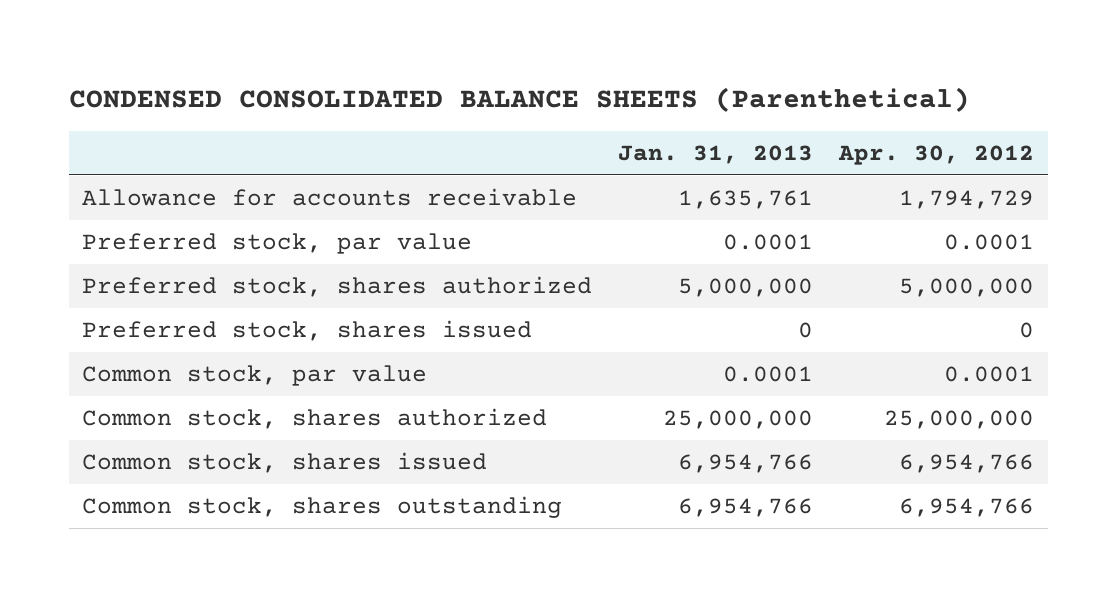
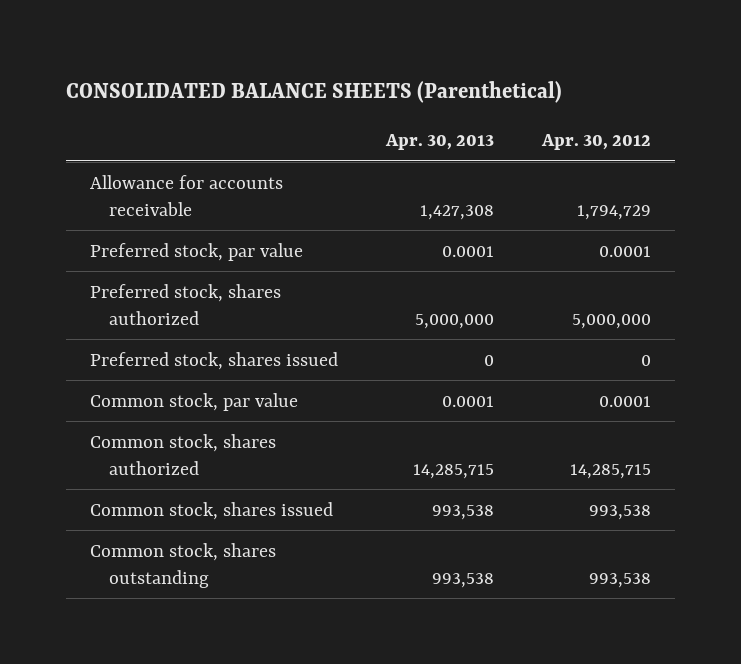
- CONDENSED CONSOLIDATED BALANCE SHEETS (Parenthetical)
+ CONSOLIDATED BALANCE SHEETS (Parenthetical)
- | Jan. 31, 2013 | Apr. 30, 2012
+ | Apr. 30, 2013 | Apr. 30, 2012
- Common stock, shares authorized | 25,000,000 | 25,000,000
- Common stock, shares issued | 6,954,766 | 6,954,766
- Common stock, shares outstanding | 6,954,766 | 6,954,766
+ Common stock, shares authorized | 14,285,715 | 14,285,715
+ Common stock, shares issued | 993,538 | 993,538
+ Common stock, shares outstanding | 993,538 | 993,538

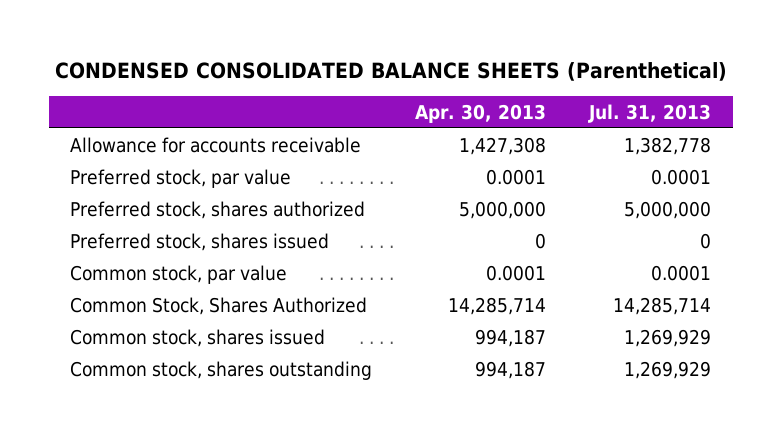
- CONSOLIDATED BALANCE SHEETS (Parenthetical)
+ CONDENSED CONSOLIDATED BALANCE SHEETS (Parenthetical)
- | Apr. 30, 2013 | Apr. 30, 2012
+ | Apr. 30, 2013 | Jul. 31, 2013
- Common stock, shares authorized | 14,285,715 | 14,285,715
- Common stock, shares issued | 993,538 | 993,538
- Common stock, shares outstanding | 993,538 | 993,538
+ Common Stock, Shares Authorized | 14,285,714 | 14,285,714
+ Common stock, shares issued | 994,187 | 1,269,929
+ Common stock, shares outstanding | 994,187 | 1,269,929

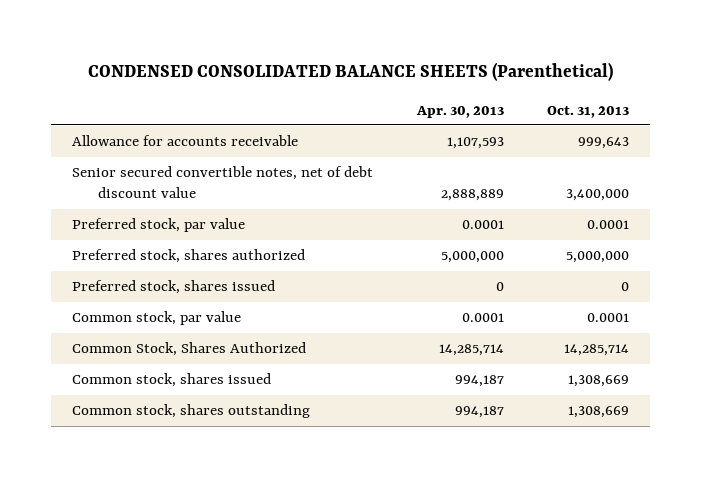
- | Apr. 30, 2013 | Jul. 31, 2013
+ | Apr. 30, 2013 | Oct. 31, 2013
- Allowance for accounts receivable | 1,427,308 | 1,382,778
+ Allowance for accounts receivable | 1,107,593 | 999,643
+ Senior secured convertible notes, net of debt discount value | 2,888,889 | 3,400,000

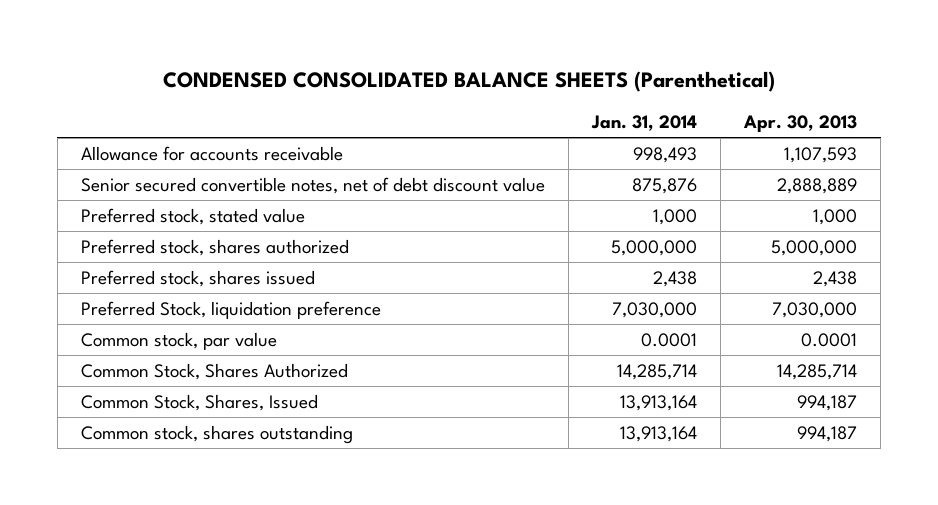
- | Apr. 30, 2013 | Oct. 31, 2013
+ | Jan. 31, 2014 | Apr. 30, 2013
- Preferred stock, par value | 0.0001 | 0.0001
+ Preferred stock, stated value | 1,000 | 1,000
- Preferred stock, shares issued | 0 | 0
+ Preferred stock, shares issued | 2,438 | 2,438
+ Preferred Stock, liquidation preference | 7,030,000 | 7,030,000
- Common stock, shares issued | 994,187 | 1,308,669
+ Common Stock, Shares, Issued | 13,913,164 | 994,187

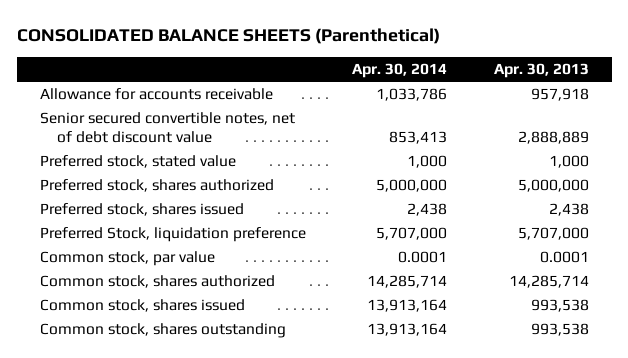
- CONDENSED CONSOLIDATED BALANCE SHEETS (Parenthetical)
+ CONSOLIDATED BALANCE SHEETS (Parenthetical)
- | Jan. 31, 2014 | Apr. 30, 2013
+ | Apr. 30, 2014 | Apr. 30, 2013
- Allowance for accounts receivable | 998,493 | 1,107,593
+ Allowance for accounts receivable | 1,033,786 | 957,918
- Preferred Stock, liquidation preference | 7,030,000 | 7,030,000
+ Preferred Stock, liquidation preference | 5,707,000 | 5,707,000
- Common Stock, Shares Authorized | 14,285,714 | 14,285,714
- Common Stock, Shares, Issued | 13,913,164 | 994,187
- Common stock, shares outstanding | 13,913,164 | 994,187
+ Common stock, shares authorized | 14,285,714 | 14,285,714
+ Common stock, shares issued | 13,913,164 | 993,538
+ Common stock, shares outstanding | 13,913,164 | 993,538

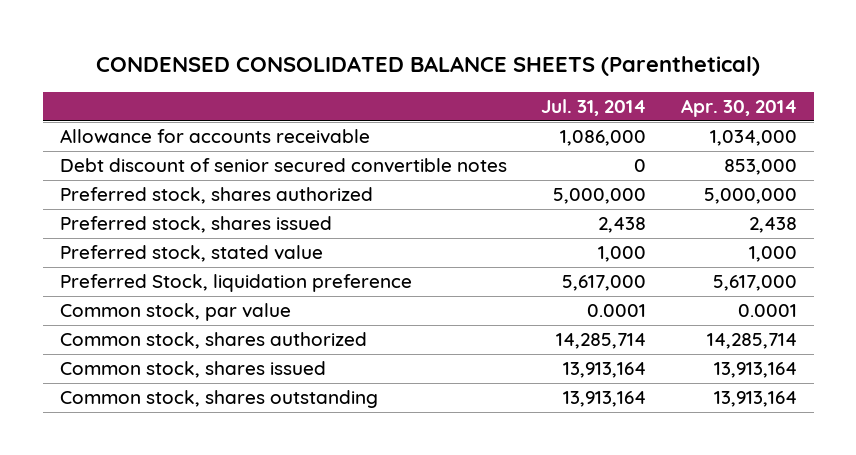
- CONSOLIDATED BALANCE SHEETS (Parenthetical)
+ CONDENSED CONSOLIDATED BALANCE SHEETS (Parenthetical)
- | Apr. 30, 2014 | Apr. 30, 2013
+ | Jul. 31, 2014 | Apr. 30, 2014
- Allowance for accounts receivable | 1,033,786 | 957,918
- Senior secured convertible notes, net of debt discount value | 853,413 | 2,888,889
+ Allowance for accounts receivable | 1,086,000 | 1,034,000
+ Debt discount of senior secured convertible notes | 0 | 853,000
- Preferred Stock, liquidation preference | 5,707,000 | 5,707,000
moved down: Preferred stock, stated value | 1,000 | 1,000
+ Preferred Stock, liquidation preference | 5,617,000 | 5,617,000

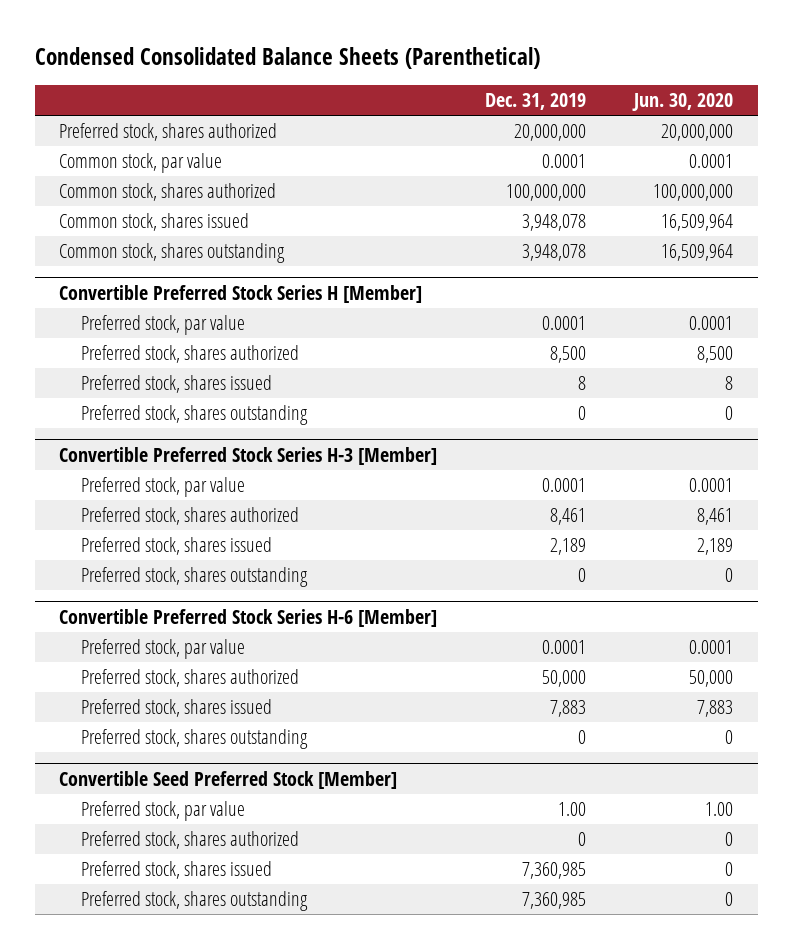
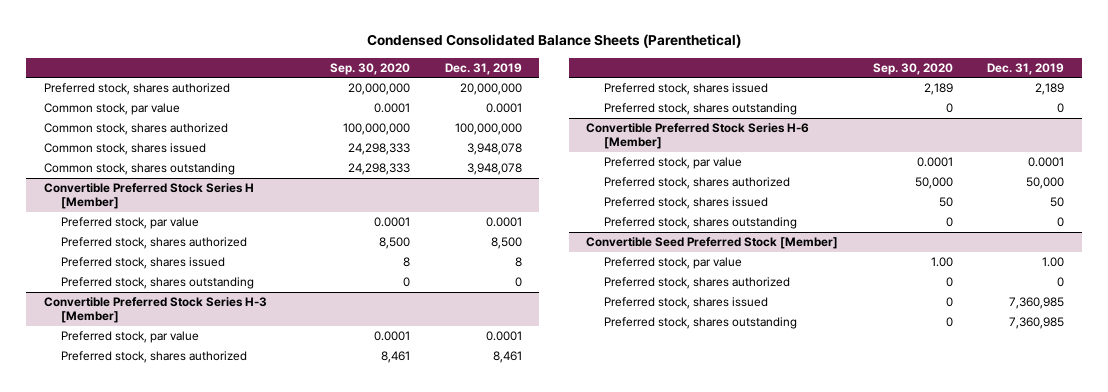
- | Dec. 31, 2019 | Jun. 30, 2020
+ | Sep. 30, 2020 | Dec. 31, 2019
@ Convertible Preferred Stock Series H-6 [Member]
- Preferred stock, shares issued | 7,883 | 7,883
+ Preferred stock, shares issued | 50 | 50

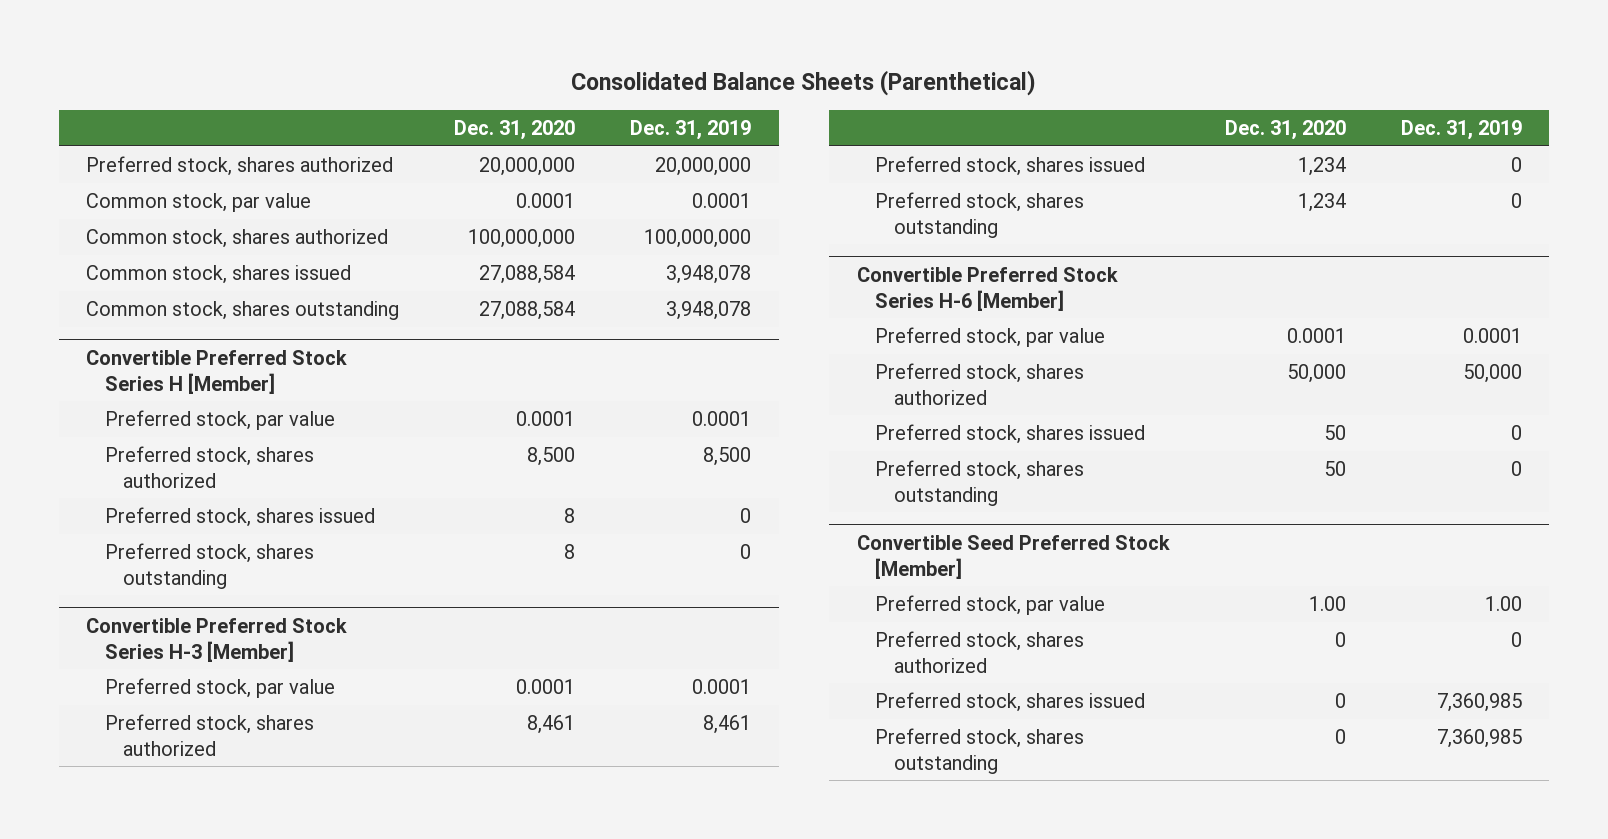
- Condensed Consolidated Balance Sheets (Parenthetical)
+ Consolidated Balance Sheets (Parenthetical)
- | Sep. 30, 2020 | Dec. 31, 2019
+ | Dec. 31, 2020 | Dec. 31, 2019
@ Convertible Preferred Stock Series H [Member]
- Preferred stock, shares issued | 8 | 8
+ Preferred stock, shares issued | 8 | 0
@ Convertible Preferred Stock Series H-3 [Member]
- Preferred stock, shares issued | 2,189 | 2,189
+ Preferred stock, shares issued | 1,234 | 0
@ Convertible Preferred Stock Series H-6 [Member]
- Preferred stock, shares issued | 50 | 50
+ Preferred stock, shares issued | 50 | 0

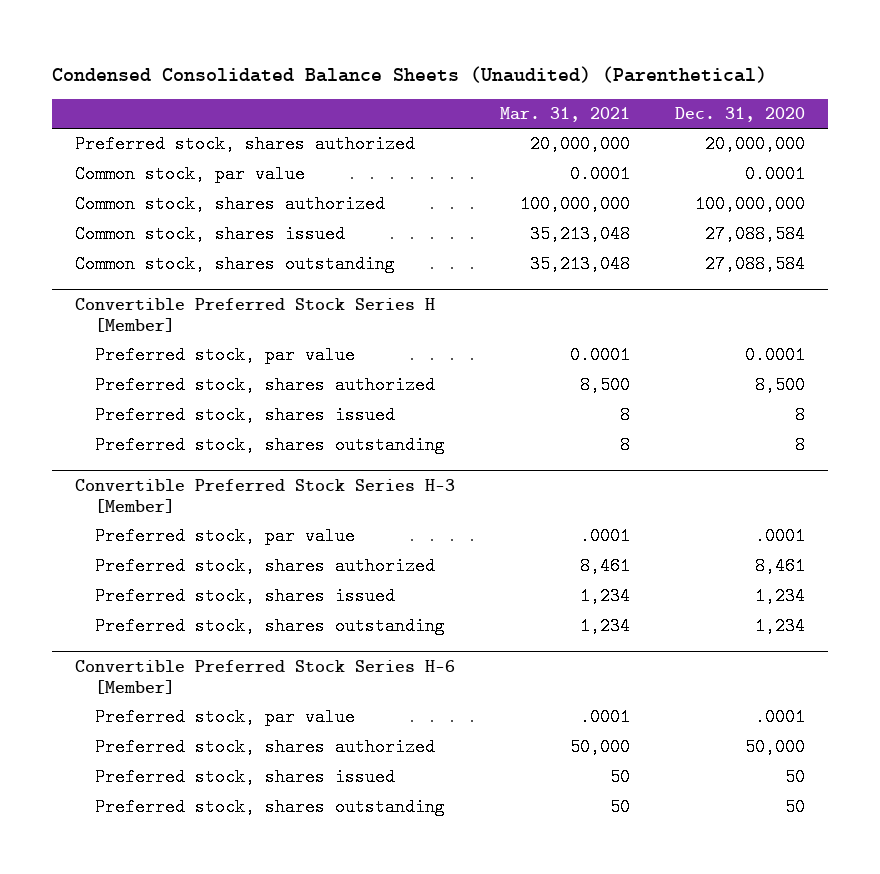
- Consolidated Balance Sheets (Parenthetical)
+ Condensed Consolidated Balance Sheets (Unaudited) (Parenthetical)
- | Dec. 31, 2020 | Dec. 31, 2019
+ | Mar. 31, 2021 | Dec. 31, 2020
@ Convertible Preferred Stock Series H-3 [Member]
- Preferred stock, par value | 0.0001 | 0.0001
+ Preferred stock, par value | .0001 | .0001
@ Convertible Preferred Stock Series H-6 [Member]
- Preferred stock, par value | 0.0001 | 0.0001
+ Preferred stock, par value | .0001 | .0001
- Convertible Seed Preferred Stock [Member]
- Preferred stock, par value | 1.00 | 1.00
- Preferred stock, shares authorized | 0 | 0
- Preferred stock, shares issued | 0 | 7,360,985
- Preferred stock, shares outstanding | 0 | 7,360,985

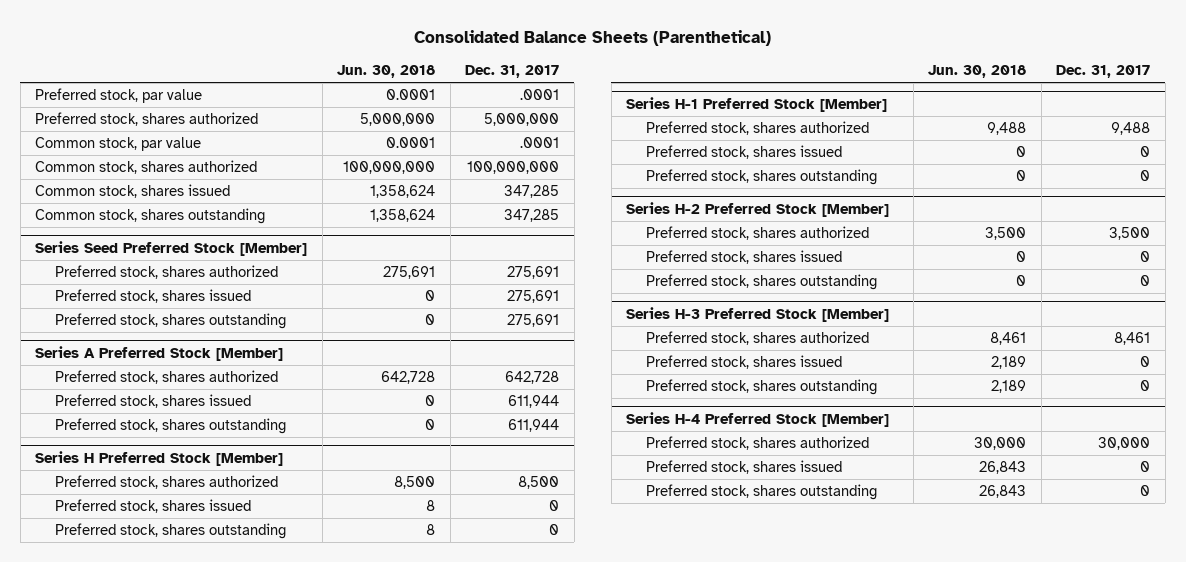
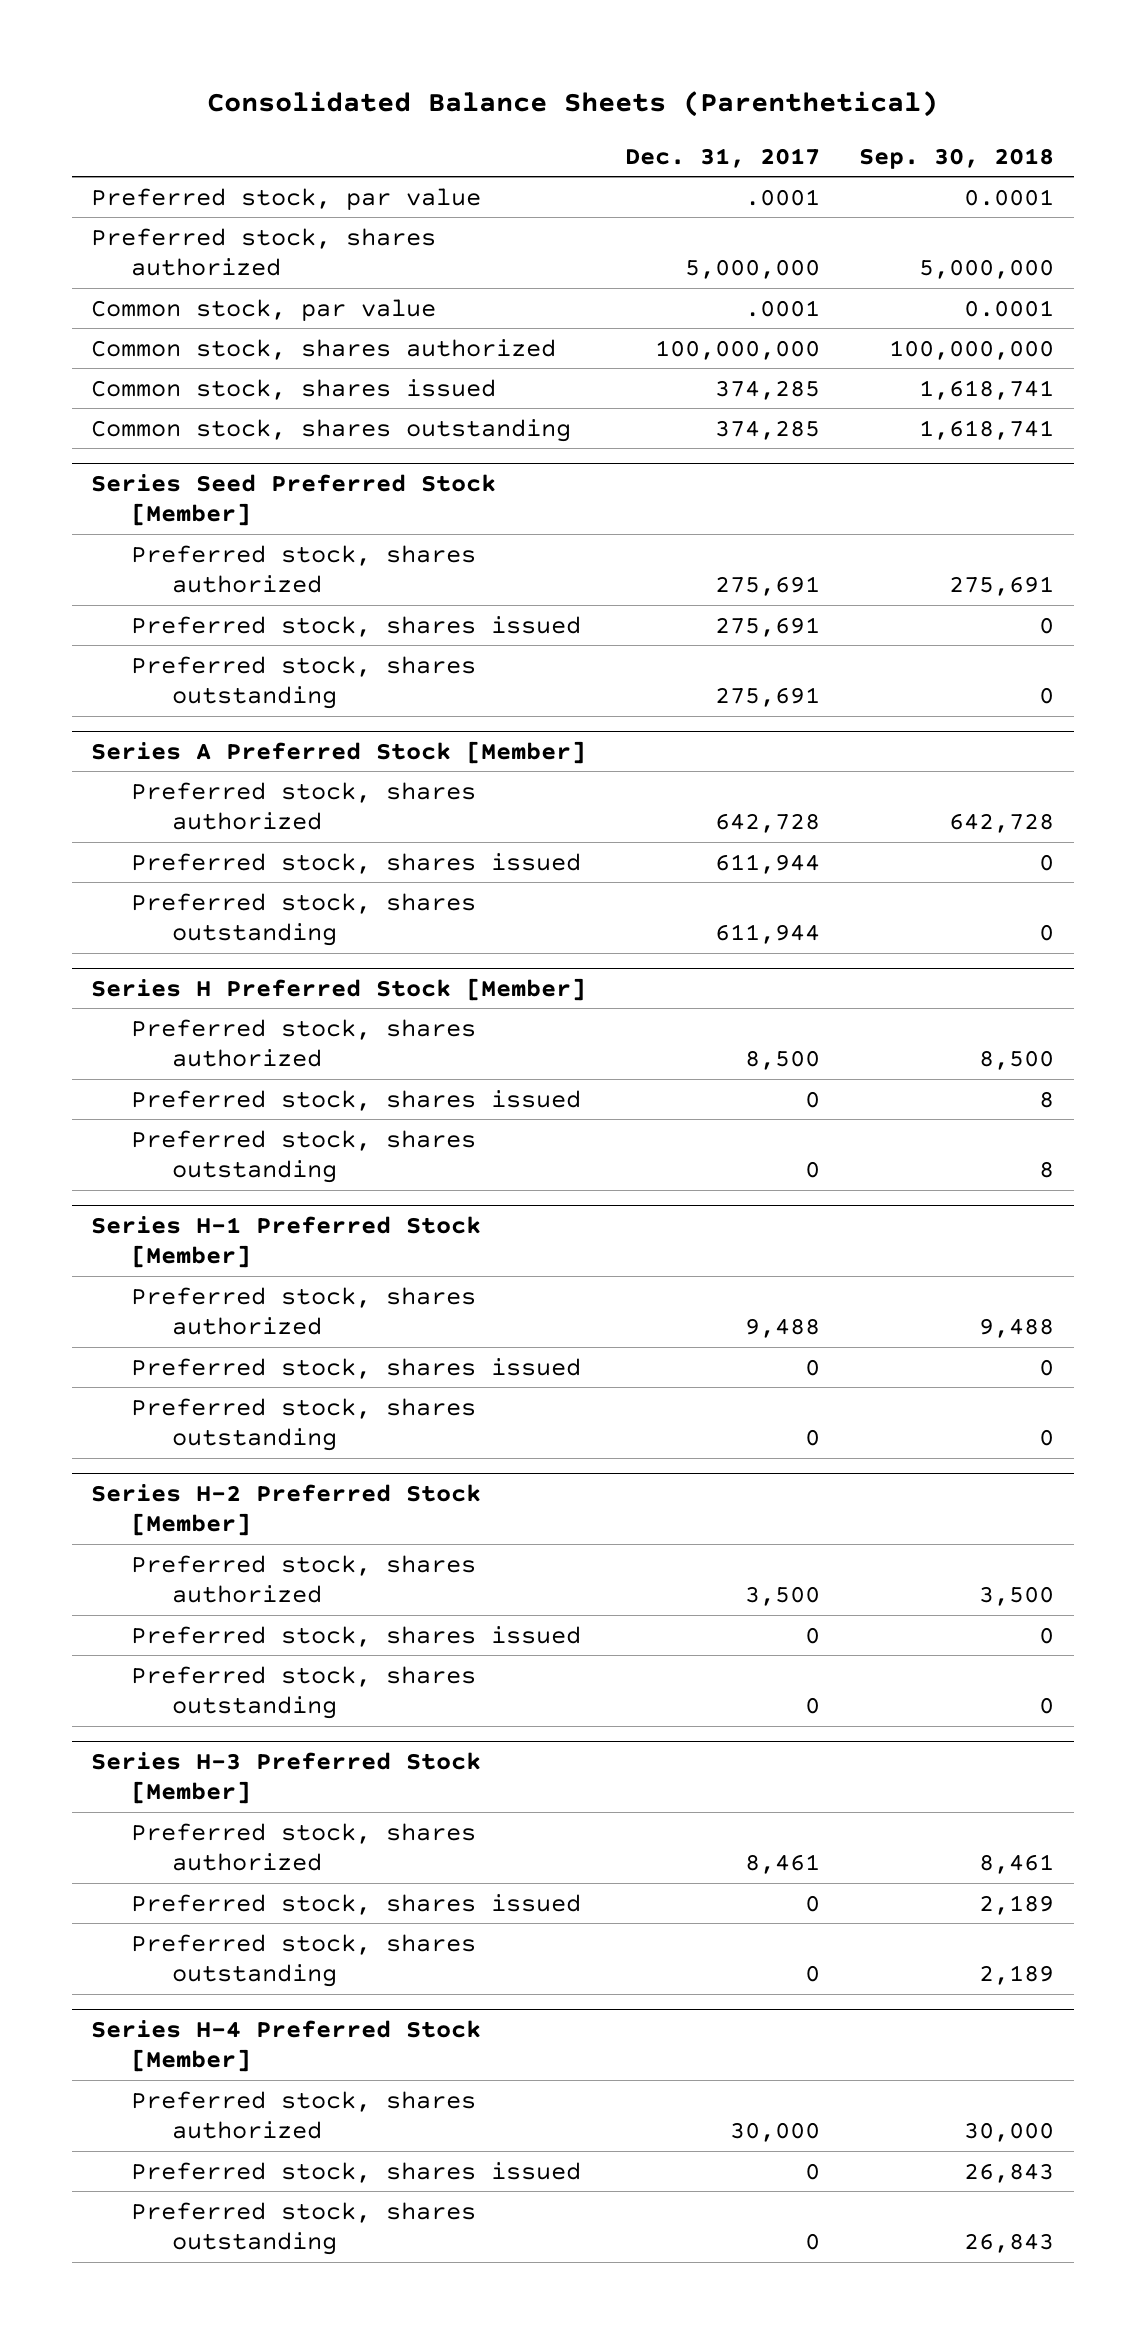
- | Jun. 30, 2018 | Dec. 31, 2017
+ | Dec. 31, 2017 | Sep. 30, 2018
- Common stock, shares issued | 1,358,624 | 347,285
- Common stock, shares outstanding | 1,358,624 | 347,285
+ Common stock, shares issued | 374,285 | 1,618,741
+ Common stock, shares outstanding | 374,285 | 1,618,741

